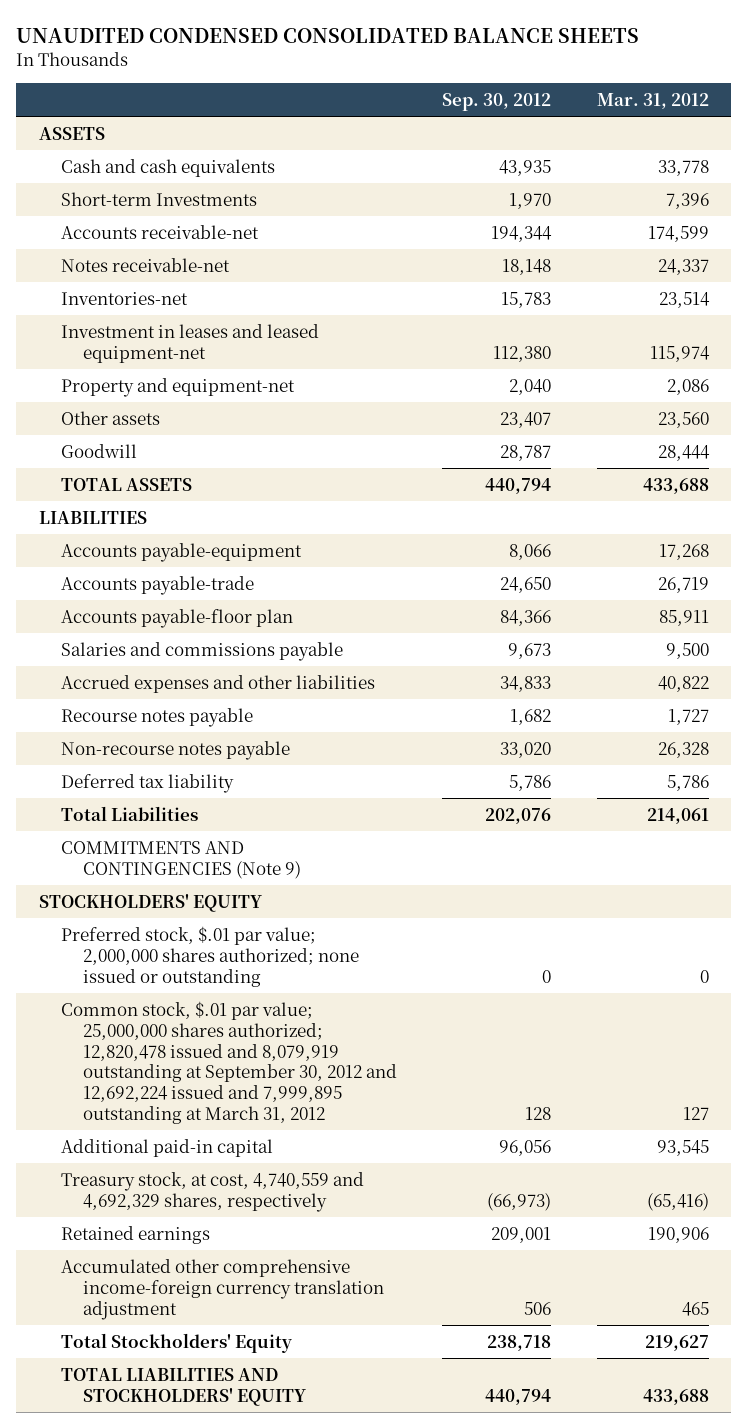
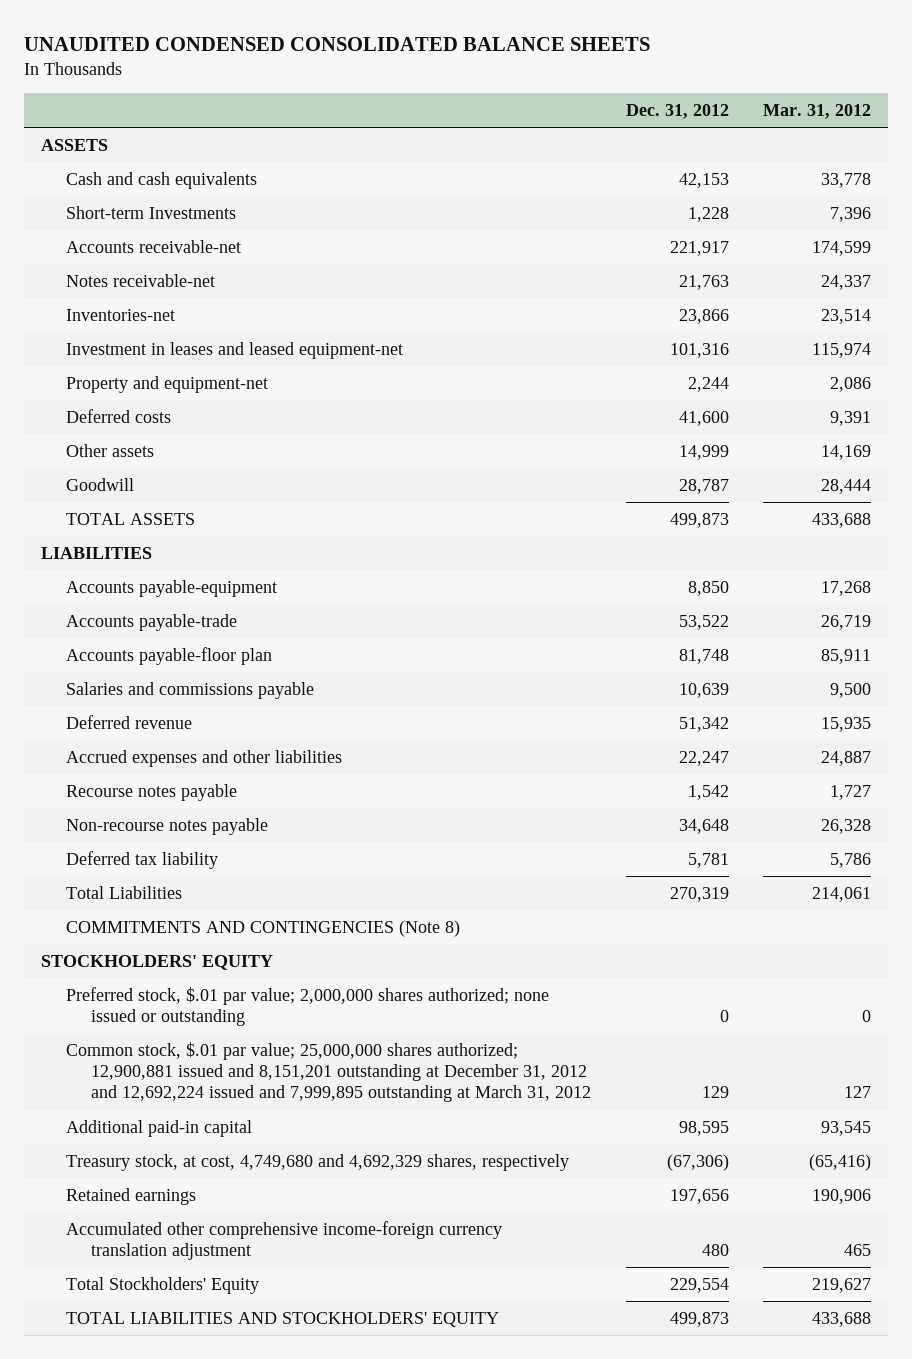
- | Sep. 30, 2012 | Mar. 31, 2012
+ | Dec. 31, 2012 | Mar. 31, 2012
- Other assets | 23,407 | 23,560
+ Deferred costs | 41,600 | 9,391
+ Other assets | 14,999 | 14,169
- Accrued expenses and other liabilities | 34,833 | 40,822
+ Deferred revenue | 51,342 | 15,935
+ Accrued expenses and other liabilities | 22,247 | 24,887
- COMMITMENTS AND CONTINGENCIES (Note 9)
+ COMMITMENTS AND CONTINGENCIES (Note 8)
- Common stock, $.01 par value; 25,000,000 shares authorized; 12,820,478 issued and 8,079,919 outstanding at September 30, 2012 and 12,692,224 issued and 7,999,895 outstanding at March 31, 2012 | 128 | 127
+ Common stock, $.01 par value; 25,000,000 shares authorized; 12,900,881 issued and 8,151,201 outstanding at December 31, 2012 and 12,692,224 issued and 7,999,895 outstanding at March 31, 2012 | 129 | 127
- Treasury stock, at cost, 4,740,559 and 4,692,329 shares, respectively | (66,973) | (65,416)
+ Treasury stock, at cost, 4,749,680 and 4,692,329 shares, respectively | (67,306) | (65,416)

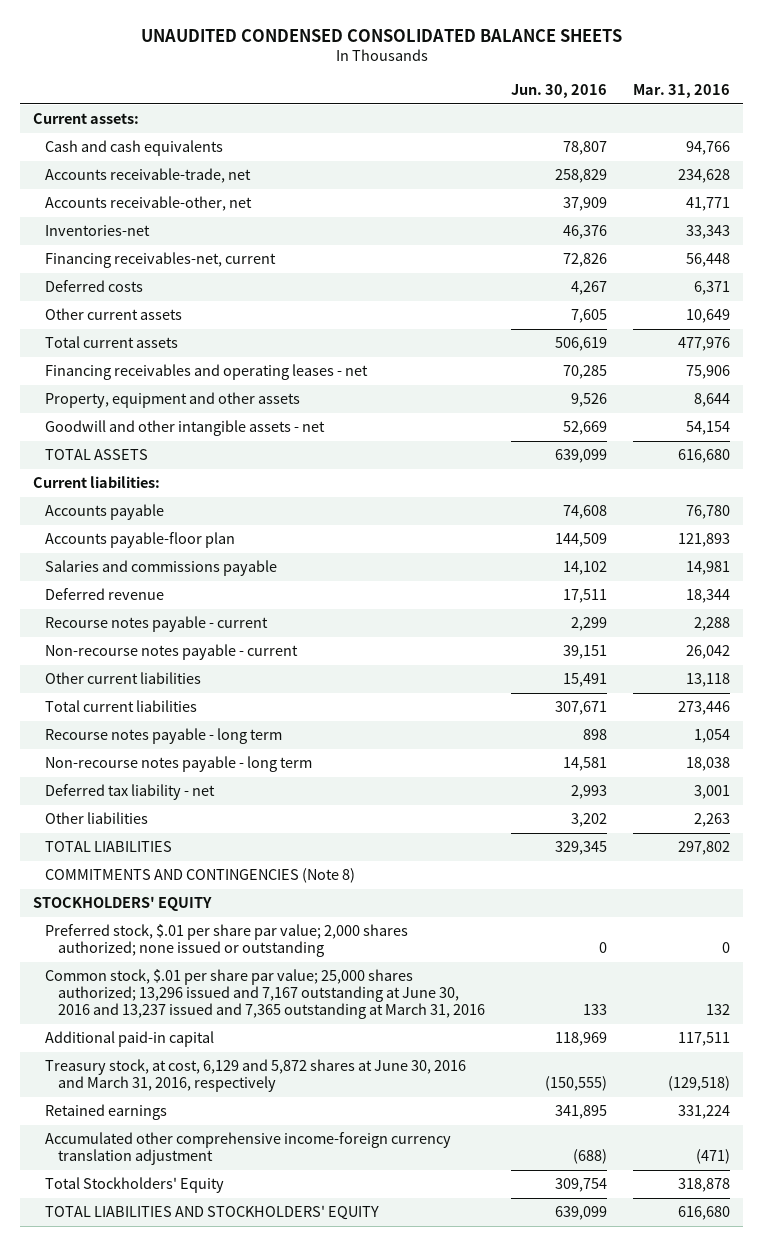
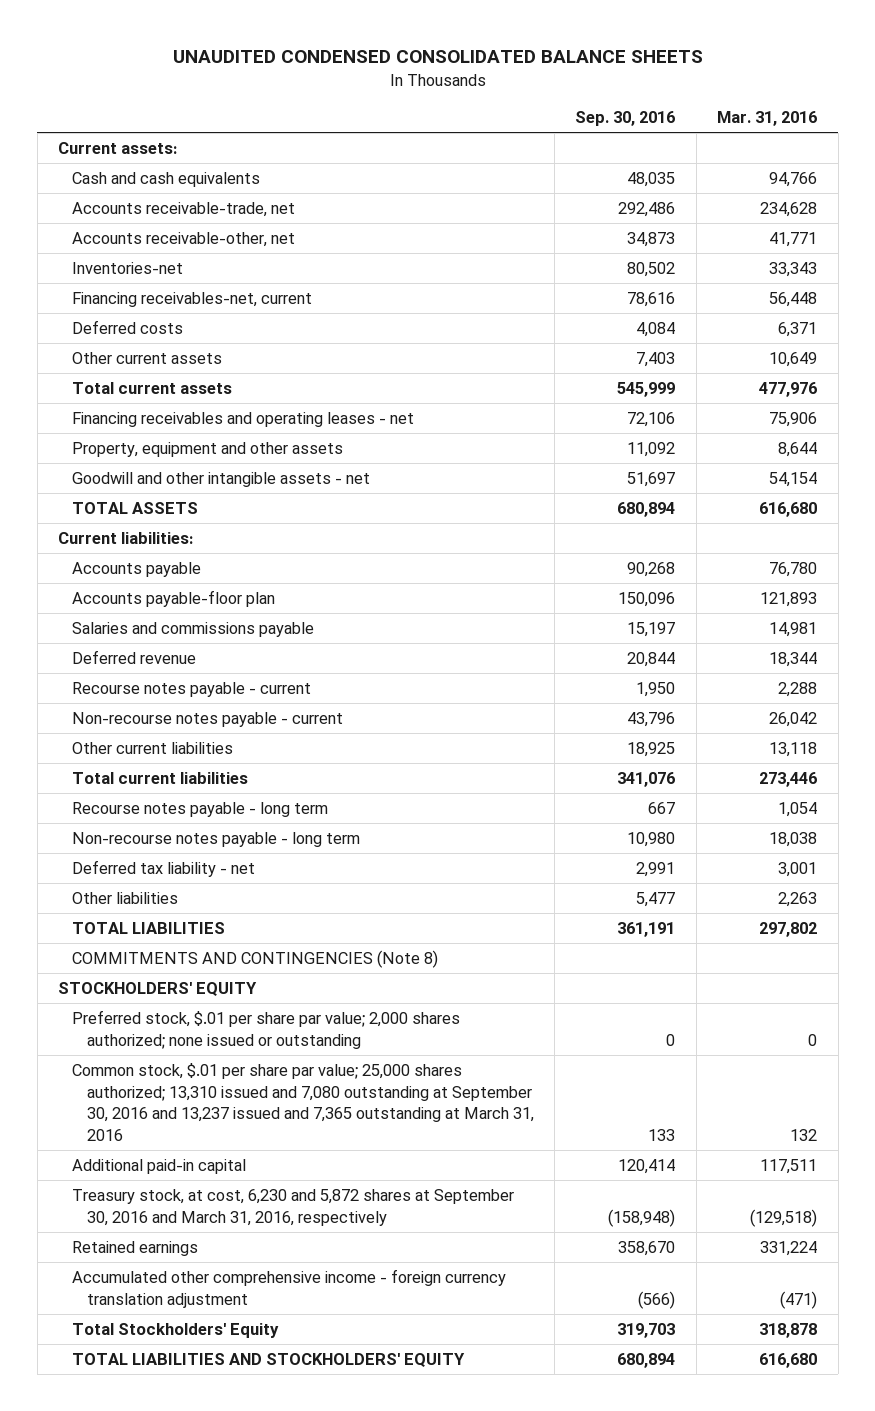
- | Jun. 30, 2016 | Mar. 31, 2016
+ | Sep. 30, 2016 | Mar. 31, 2016
- Common stock, $.01 per share par value; 25,000 shares authorized; 13,296 issued and 7,167 outstanding at June 30, 2016 and 13,237 issued and 7,365 outstanding at March 31, 2016 | 133 | 132
+ Common stock, $.01 per share par value; 25,000 shares authorized; 13,310 issued and 7,080 outstanding at September 30, 2016 and 13,237 issued and 7,365 outstanding at March 31, 2016 | 133 | 132
- Treasury stock, at cost, 6,129 and 5,872 shares at June 30, 2016 and March 31, 2016, respectively | (150,555) | (129,518)
+ Treasury stock, at cost, 6,230 and 5,872 shares at September 30, 2016 and March 31, 2016, respectively | (158,948) | (129,518)
- Accumulated other comprehensive income-foreign currency translation adjustment | (688) | (471)
+ Accumulated other comprehensive income - foreign currency translation adjustment | (566) | (471)

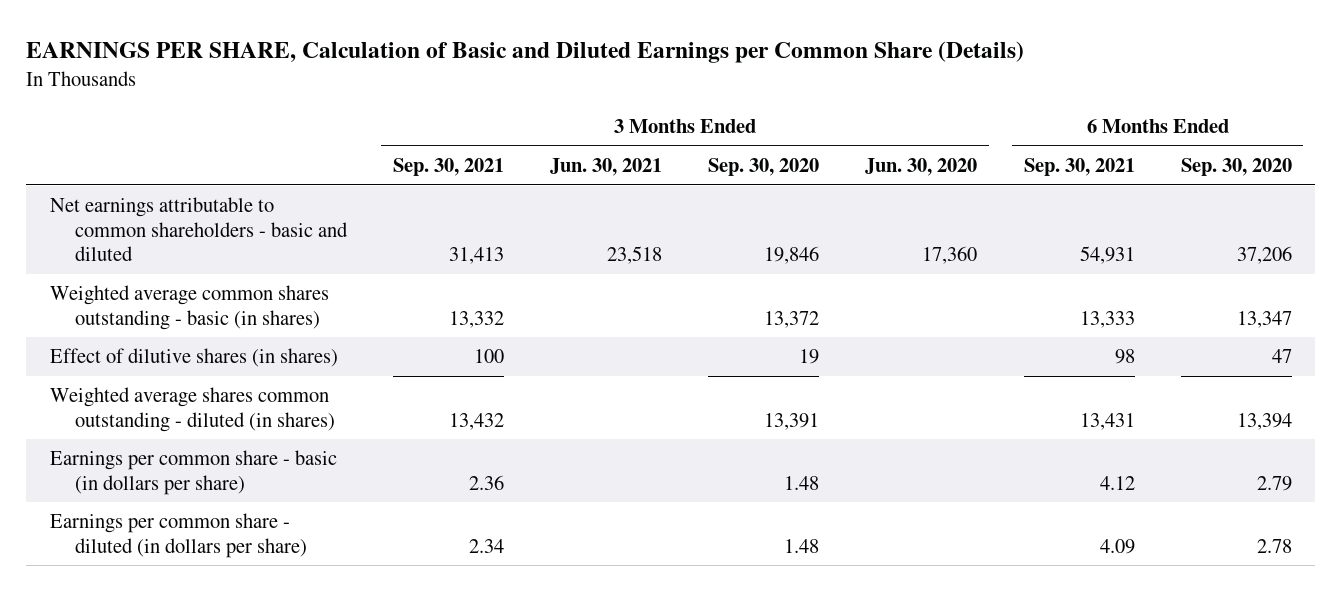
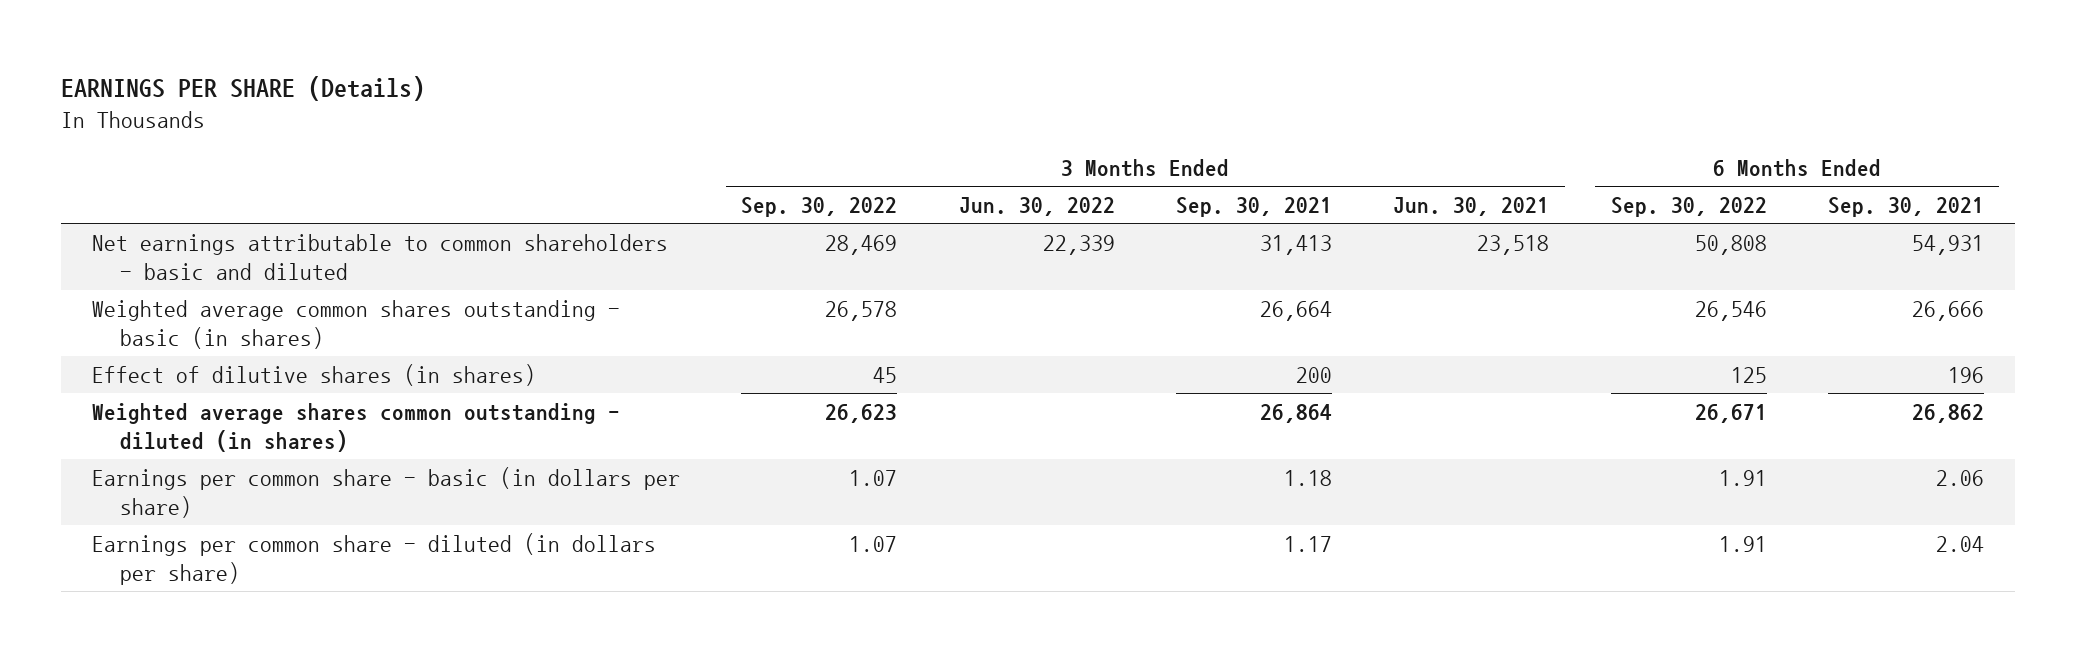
- EARNINGS PER SHARE, Calculation of Basic and Diluted Earnings per Common Share (Details)
+ EARNINGS PER SHARE (Details)
- | 3 Months Ended Sep. 30, 2021 | 3 Months Ended Jun. 30, 2021 | 3 Months Ended Sep. 30, 2020 | 3 Months Ended Jun. 30, 2020 | 6 Months Ended Sep. 30, 2021 | 6 Months Ended Sep. 30, 2020
+ | 3 Months Ended Sep. 30, 2022 | 3 Months Ended Jun. 30, 2022 | 3 Months Ended Sep. 30, 2021 | 3 Months Ended Jun. 30, 2021 | 6 Months Ended Sep. 30, 2022 | 6 Months Ended Sep. 30, 2021
- Weighted average common shares outstanding - basic (in shares) | 13,332 | | 13,372 | | 13,333 | 13,347
- Effect of dilutive shares (in shares) | 100 | | 19 | | 98 | 47
- Weighted average shares common outstanding - diluted (in shares) | 13,432 | | 13,391 | | 13,431 | 13,394
- Earnings per common share - basic (in dollars per share) | 2.36 | | 1.48 | | 4.12 | 2.79
- Earnings per common share - diluted (in dollars per share) | 2.34 | | 1.48 | | 4.09 | 2.78
+ Weighted average common shares outstanding - basic (in shares) | 26,578 | | 26,664 | | 26,546 | 26,666
+ Effect of dilutive shares (in shares) | 45 | | 200 | | 125 | 196
+ Weighted average shares common outstanding - diluted (in shares) | 26,623 | | 26,864 | | 26,671 | 26,862
+ Earnings per common share - basic (in dollars per share) | 1.07 | | 1.18 | | 1.91 | 2.06
+ Earnings per common share - diluted (in dollars per share) | 1.07 | | 1.17 | | 1.91 | 2.04

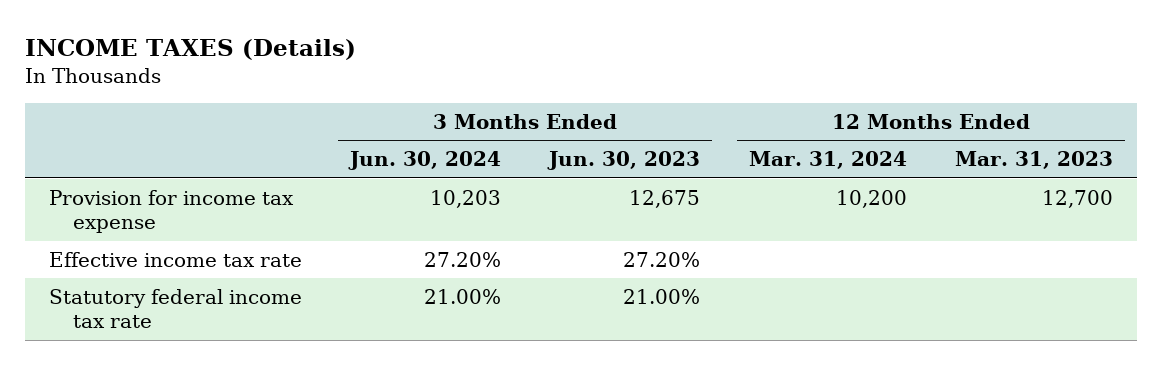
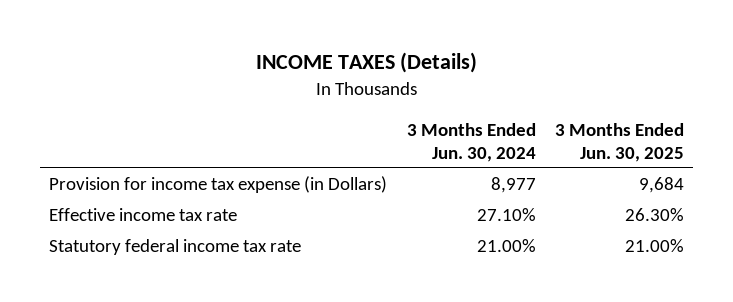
- | 3 Months Ended Jun. 30, 2024 | 3 Months Ended Jun. 30, 2023 | 12 Months Ended Mar. 31, 2024 | 12 Months Ended Mar. 31, 2023
+ | 3 Months Ended Jun. 30, 2024 | 3 Months Ended Jun. 30, 2025
- Provision for income tax expense | 10,203 | 12,675 | 10,200 | 12,700
- Effective income tax rate | 27.20% | 27.20% | |
+ Provision for income tax expense (in Dollars) | 8,977 | 9,684
+ Effective income tax rate | 27.10% | 26.30%

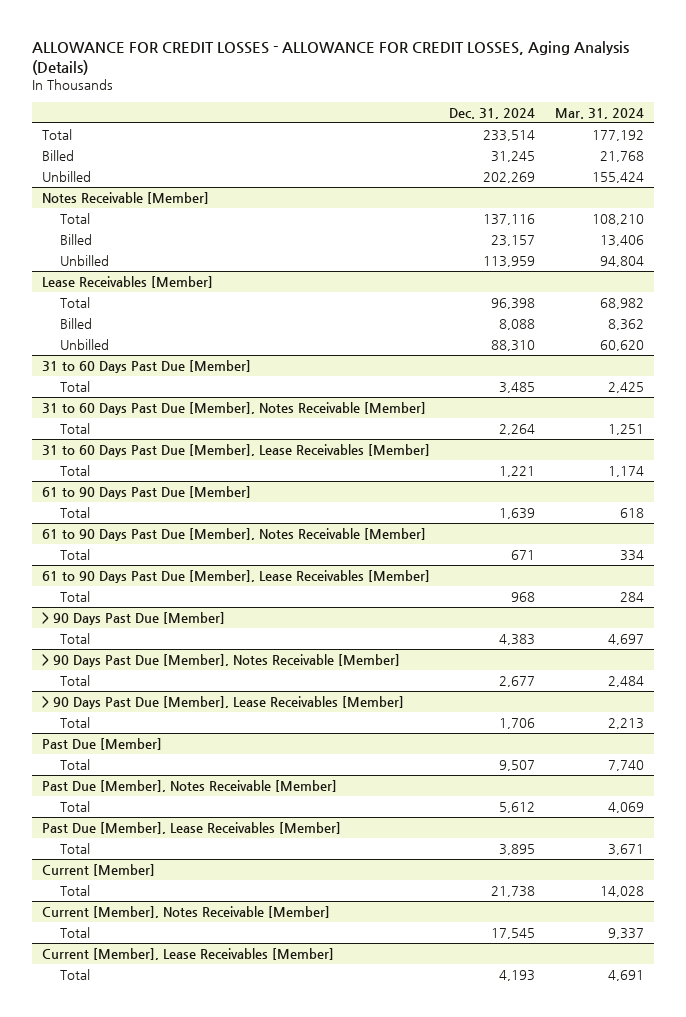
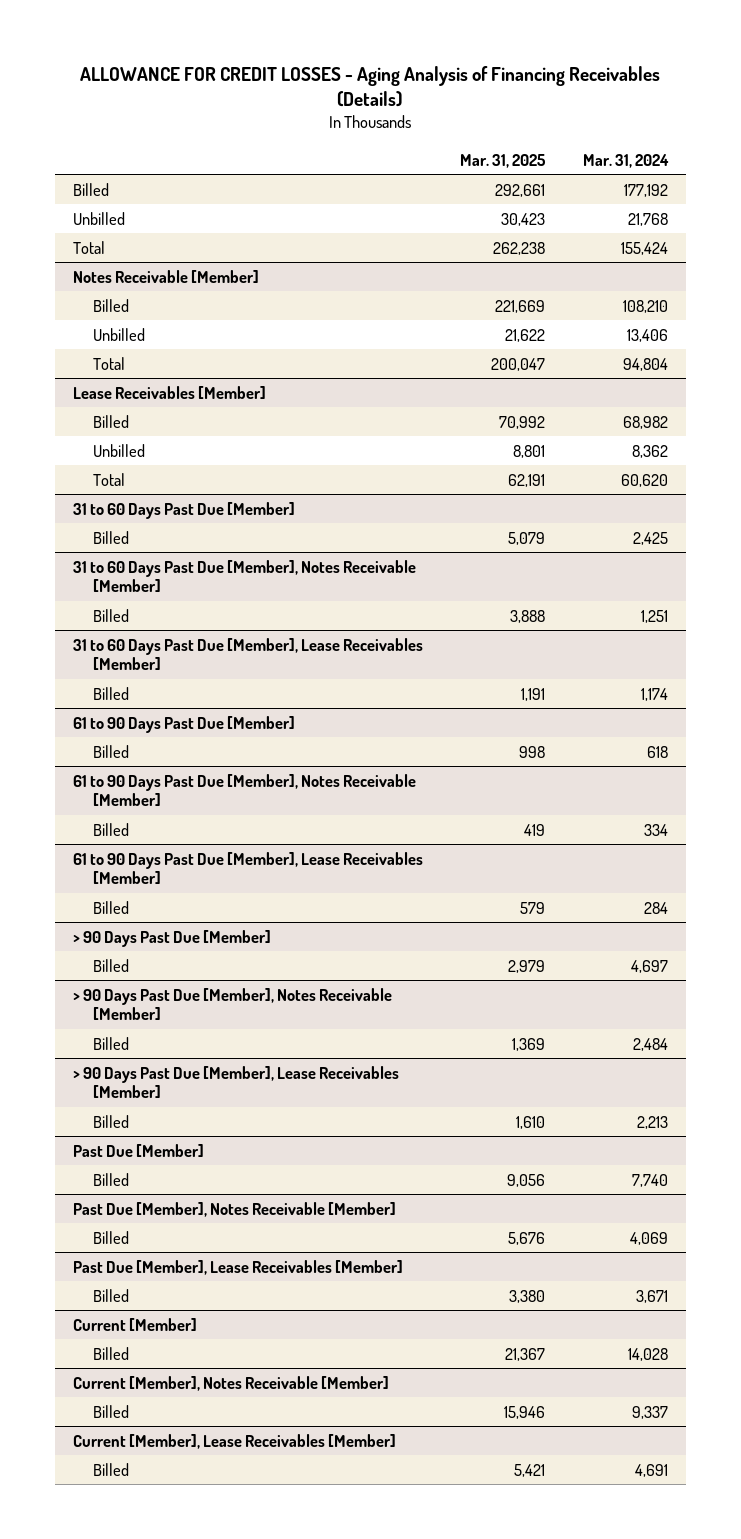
- ALLOWANCE FOR CREDIT LOSSES - ALLOWANCE FOR CREDIT LOSSES, Aging Analysis (Details)
+ ALLOWANCE FOR CREDIT LOSSES - Aging Analysis of Financing Receivables (Details)
- | Dec. 31, 2024 | Mar. 31, 2024
+ | Mar. 31, 2025 | Mar. 31, 2024
- Total | 233,514 | 177,192
- Billed | 31,245 | 21,768
- Unbilled | 202,269 | 155,424
+ Billed | 292,661 | 177,192
+ Unbilled | 30,423 | 21,768
+ Total | 262,238 | 155,424
@ Notes Receivable [Member]
- Total | 137,116 | 108,210
- Billed | 23,157 | 13,406
- Unbilled | 113,959 | 94,804
+ Billed | 221,669 | 108,210
+ Unbilled | 21,622 | 13,406
+ Total | 200,047 | 94,804
@ Lease Receivables [Member]
- Total | 96,398 | 68,982
- Billed | 8,088 | 8,362
- Unbilled | 88,310 | 60,620
+ Billed | 70,992 | 68,982
+ Unbilled | 8,801 | 8,362
+ Total | 62,191 | 60,620
@ 31 to 60 Days Past Due [Member]
- Total | 3,485 | 2,425
+ Billed | 5,079 | 2,425
@ 31 to 60 Days Past Due [Member], Notes Receivable [Member]
- Total | 2,264 | 1,251
+ Billed | 3,888 | 1,251
@ 31 to 60 Days Past Due [Member], Lease Receivables [Member]
- Total | 1,221 | 1,174
+ Billed | 1,191 | 1,174
@ 61 to 90 Days Past Due [Member]
- Total | 1,639 | 618
+ Billed | 998 | 618
@ 61 to 90 Days Past Due [Member], Notes Receivable [Member]
- Total | 671 | 334
+ Billed | 419 | 334
@ 61 to 90 Days Past Due [Member], Lease Receivables [Member]
- Total | 968 | 284
+ Billed | 579 | 284
@ > 90 Days Past Due [Member]
- Total | 4,383 | 4,697
+ Billed | 2,979 | 4,697
@ > 90 Days Past Due [Member], Notes Receivable [Member]
- Total | 2,677 | 2,484
+ Billed | 1,369 | 2,484
@ > 90 Days Past Due [Member], Lease Receivables [Member]
- Total | 1,706 | 2,213
+ Billed | 1,610 | 2,213
@ Past Due [Member]
- Total | 9,507 | 7,740
+ Billed | 9,056 | 7,740
@ Past Due [Member], Notes Receivable [Member]
- Total | 5,612 | 4,069
+ Billed | 5,676 | 4,069
@ Past Due [Member], Lease Receivables [Member]
- Total | 3,895 | 3,671
+ Billed | 3,380 | 3,671
@ Current [Member]
- Total | 21,738 | 14,028
+ Billed | 21,367 | 14,028
@ Current [Member], Notes Receivable [Member]
- Total | 17,545 | 9,337
+ Billed | 15,946 | 9,337
@ Current [Member], Lease Receivables [Member]
- Total | 4,193 | 4,691
+ Billed | 5,421 | 4,691

